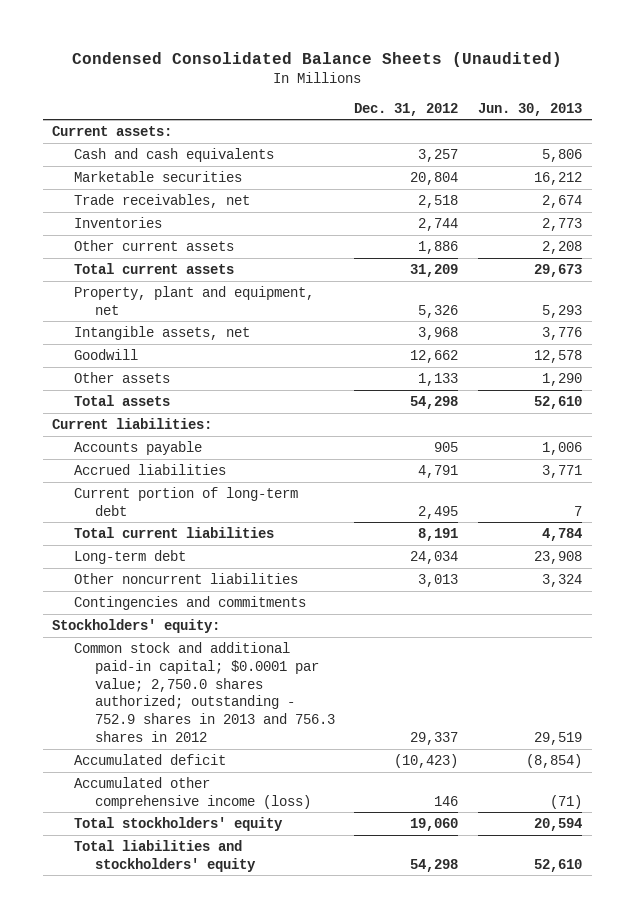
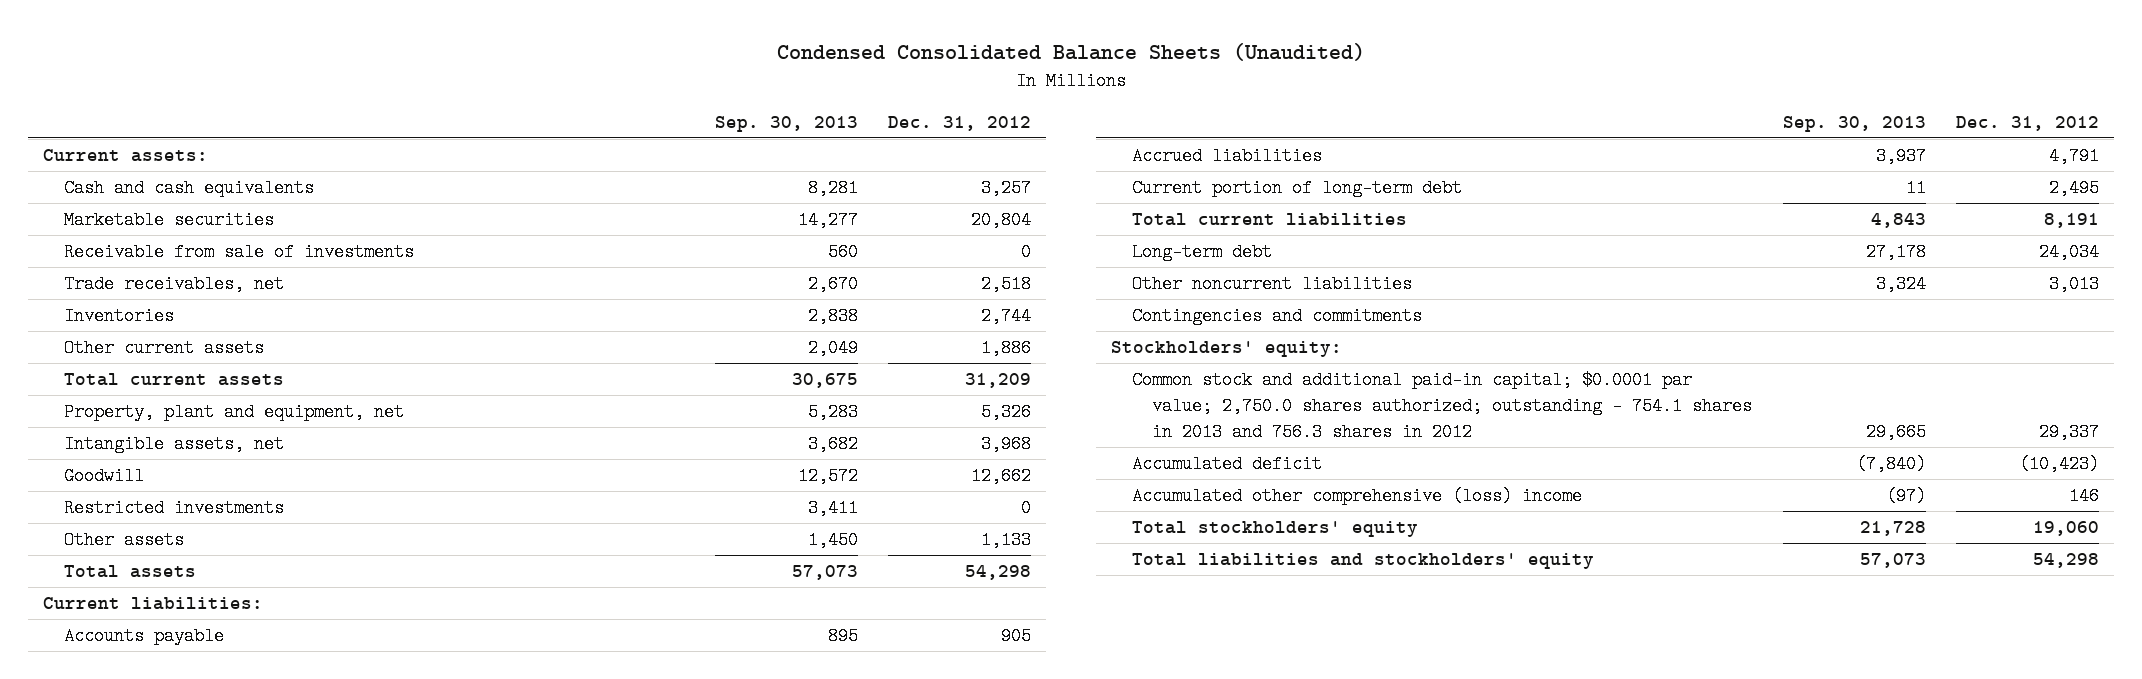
- | Dec. 31, 2012 | Jun. 30, 2013
+ | Sep. 30, 2013 | Dec. 31, 2012
+ Receivable from sale of investments | 560 | 0
+ Restricted investments | 3,411 | 0
- Common stock and additional paid-in capital; $0.0001 par value; 2,750.0 shares authorized; outstanding - 752.9 shares in 2013 and 756.3 shares in 2012 | 29,337 | 29,519
+ Common stock and additional paid-in capital; $0.0001 par value; 2,750.0 shares authorized; outstanding - 754.1 shares in 2013 and 756.3 shares in 2012 | 29,665 | 29,337
- Accumulated other comprehensive income (loss) | 146 | (71)
+ Accumulated other comprehensive (loss) income | (97) | 146

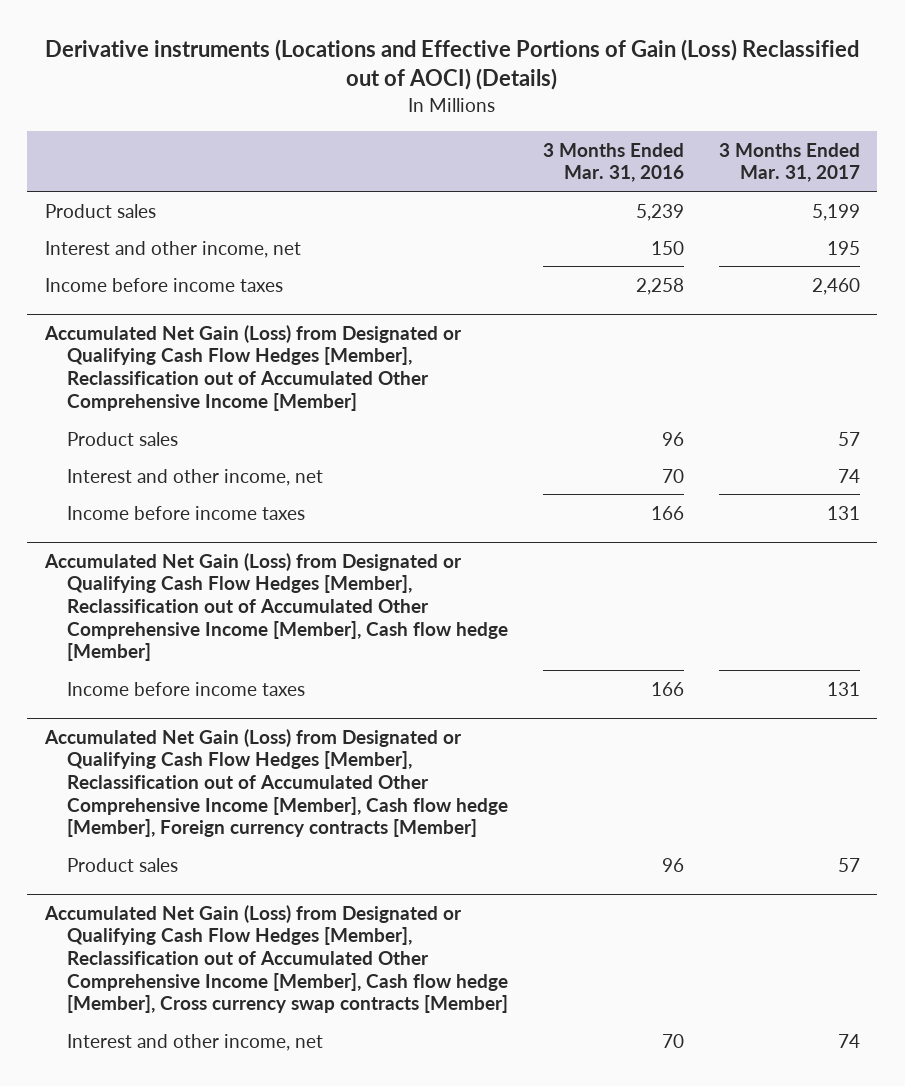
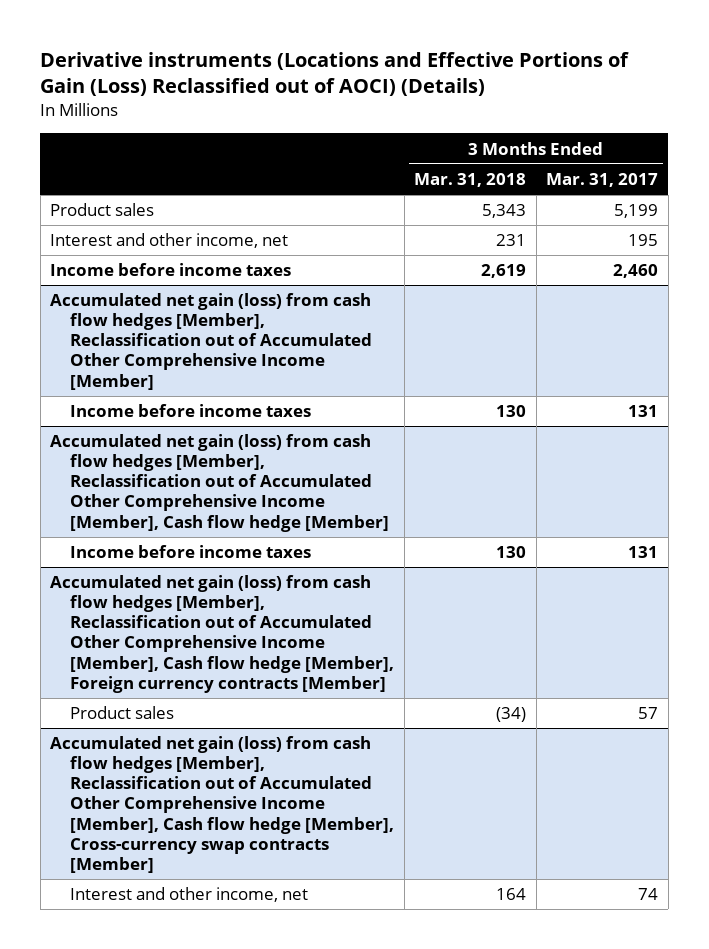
- | 3 Months Ended Mar. 31, 2016 | 3 Months Ended Mar. 31, 2017
+ | 3 Months Ended Mar. 31, 2018 | 3 Months Ended Mar. 31, 2017
- Accumulated Net Gain (Loss) from Designated or Qualifying Cash Flow Hedges [Member], Reclassification out of Accumulated Other Comprehensive Income [Member]
- Product sales | 96 | 57
- Interest and other income, net | 70 | 74
+ Accumulated net gain (loss) from cash flow hedges [Member], Reclassification out of Accumulated Other Comprehensive Income [Member]
- Accumulated Net Gain (Loss) from Designated or Qualifying Cash Flow Hedges [Member], Reclassification out of Accumulated Other Comprehensive Income [Member], Cash flow hedge [Member]
+ Accumulated net gain (loss) from cash flow hedges [Member], Reclassification out of Accumulated Other Comprehensive Income [Member], Cash flow hedge [Member]
- Accumulated Net Gain (Loss) from Designated or Qualifying Cash Flow Hedges [Member], Reclassification out of Accumulated Other Comprehensive Income [Member], Cash flow hedge [Member], Foreign currency contracts [Member]
+ Accumulated net gain (loss) from cash flow hedges [Member], Reclassification out of Accumulated Other Comprehensive Income [Member], Cash flow hedge [Member], Foreign currency contracts [Member]
- Accumulated Net Gain (Loss) from Designated or Qualifying Cash Flow Hedges [Member], Reclassification out of Accumulated Other Comprehensive Income [Member], Cash flow hedge [Member], Cross currency swap contracts [Member]
+ Accumulated net gain (loss) from cash flow hedges [Member], Reclassification out of Accumulated Other Comprehensive Income [Member], Cash flow hedge [Member], Cross-currency swap contracts [Member]

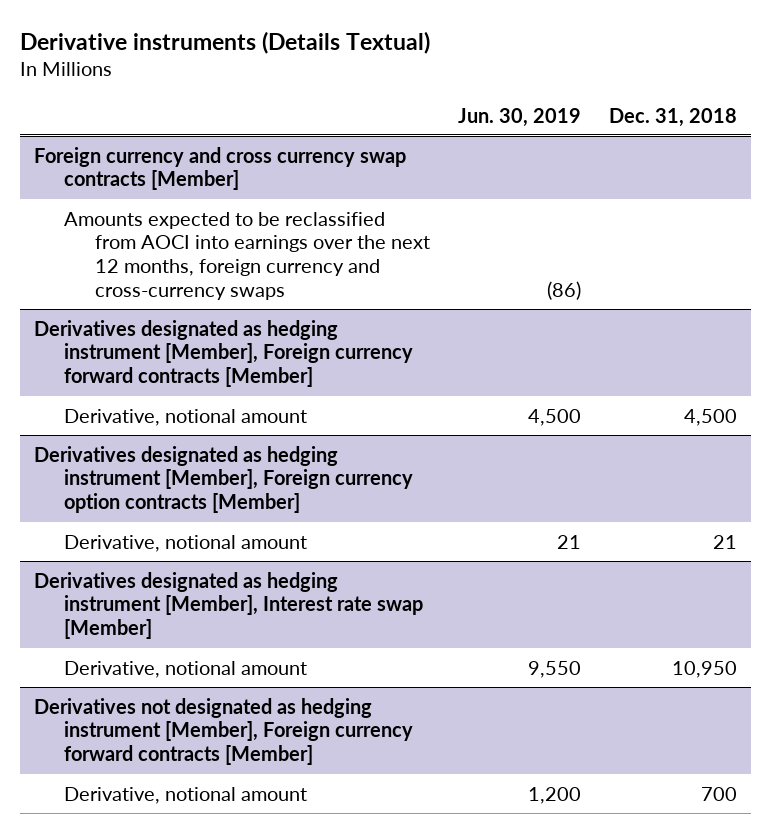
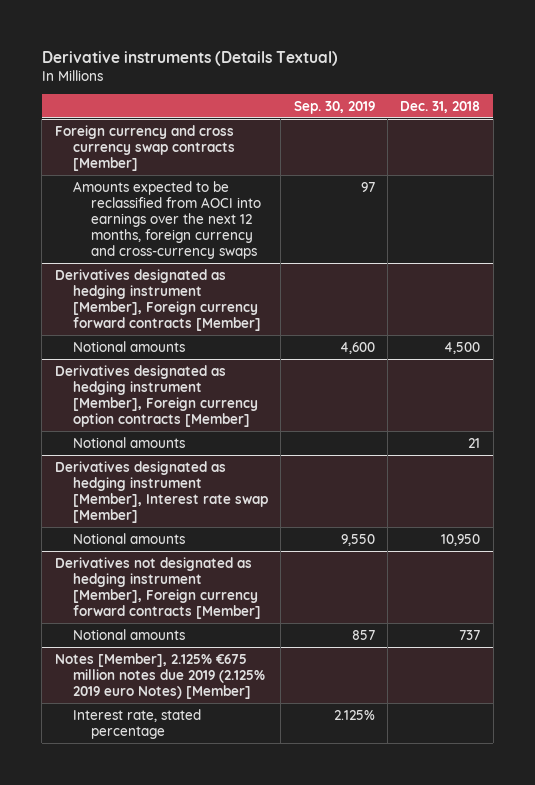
- | Jun. 30, 2019 | Dec. 31, 2018
+ | Sep. 30, 2019 | Dec. 31, 2018
@ Derivatives designated as hedging instrument [Member], Foreign currency forward contracts [Member]
- Derivative, notional amount | 4,500 | 4,500
+ Notional amounts | 4,600 | 4,500
@ Derivatives designated as hedging instrument [Member], Foreign currency option contracts [Member]
- Derivative, notional amount | 21 | 21
+ Notional amounts | | 21
@ Derivatives designated as hedging instrument [Member], Interest rate swap [Member]
- Derivative, notional amount | 9,550 | 10,950
+ Notional amounts | 9,550 | 10,950
@ Derivatives not designated as hedging instrument [Member], Foreign currency forward contracts [Member]
- Derivative, notional amount | 1,200 | 700
+ Notional amounts | 857 | 737
+ Notes [Member], 2.125% €675 million notes due 2019 (2.125% 2019 euro Notes) [Member]
+ Interest rate, stated percentage | 2.125% |

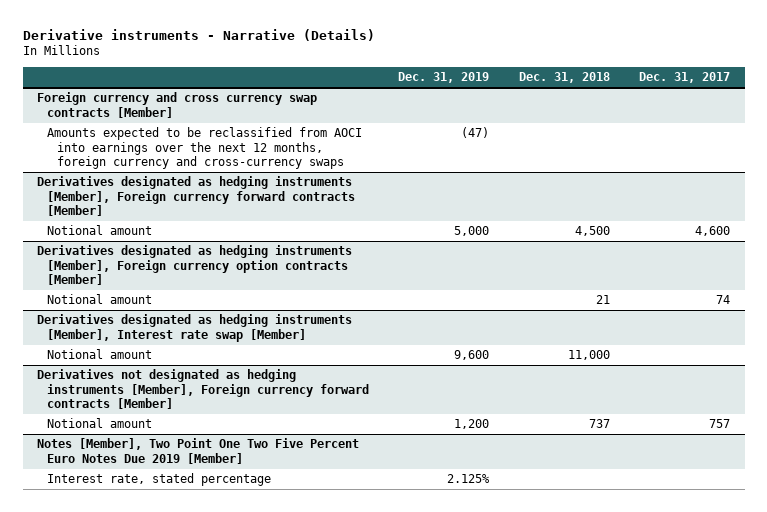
- Derivative instruments (Details Textual)
+ Derivative instruments - Narrative (Details)
- | Sep. 30, 2019 | Dec. 31, 2018
+ | Dec. 31, 2019 | Dec. 31, 2018 | Dec. 31, 2017
- Derivatives designated as hedging instrument [Member], Foreign currency forward contracts [Member]
- Notional amounts | 4,600 | 4,500
- Derivatives designated as hedging instrument [Member], Foreign currency option contracts [Member]
- Notional amounts | | 21
- Derivatives designated as hedging instrument [Member], Interest rate swap [Member]
- Notional amounts | 9,550 | 10,950
- Derivatives not designated as hedging instrument [Member], Foreign currency forward contracts [Member]
- Notional amounts | 857 | 737
- Notes [Member], 2.125% €675 million notes due 2019 (2.125% 2019 euro Notes) [Member]
+ Derivatives designated as hedging instruments [Member], Foreign currency forward contracts [Member]
+ Notional amount | 5,000 | 4,500 | 4,600
+ Derivatives designated as hedging instruments [Member], Foreign currency option contracts [Member]
+ Notional amount | | 21 | 74
+ Derivatives designated as hedging instruments [Member], Interest rate swap [Member]
+ Notional amount | 9,600 | 11,000 |
+ Derivatives not designated as hedging instruments [Member], Foreign currency forward contracts [Member]
+ Notional amount | 1,200 | 737 | 757
+ Notes [Member], Two Point One Two Five Percent Euro Notes Due 2019 [Member]

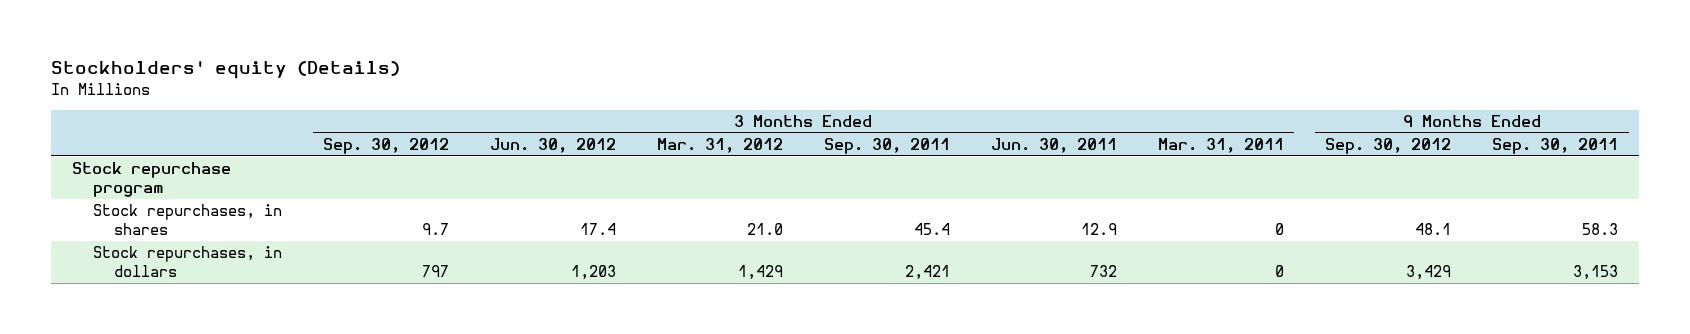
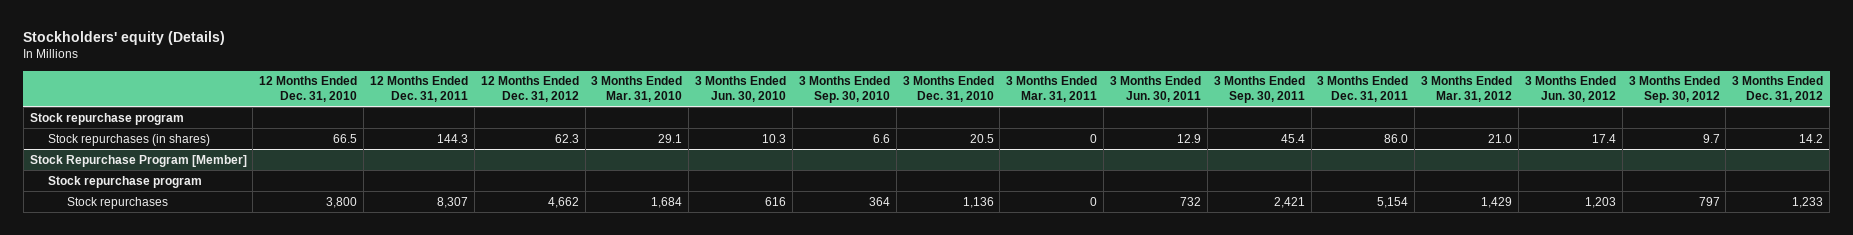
- | 3 Months Ended Sep. 30, 2012 | 3 Months Ended Jun. 30, 2012 | 3 Months Ended Mar. 31, 2012 | 3 Months Ended Sep. 30, 2011 | 3 Months Ended Jun. 30, 2011 | 3 Months Ended Mar. 31, 2011 | 9 Months Ended Sep. 30, 2012 | 9 Months Ended Sep. 30, 2011
+ | 12 Months Ended Dec. 31, 2010 | 12 Months Ended Dec. 31, 2011 | 12 Months Ended Dec. 31, 2012 | 3 Months Ended Mar. 31, 2010 | 3 Months Ended Jun. 30, 2010 | 3 Months Ended Sep. 30, 2010 | 3 Months Ended Dec. 31, 2010 | 3 Months Ended Mar. 31, 2011 | 3 Months Ended Jun. 30, 2011 | 3 Months Ended Sep. 30, 2011 | 3 Months Ended Dec. 31, 2011 | 3 Months Ended Mar. 31, 2012 | 3 Months Ended Jun. 30, 2012 | 3 Months Ended Sep. 30, 2012 | 3 Months Ended Dec. 31, 2012
- Stock repurchases, in shares | 9.7 | 17.4 | 21.0 | 45.4 | 12.9 | 0 | 48.1 | 58.3
- Stock repurchases, in dollars | 797 | 1,203 | 1,429 | 2,421 | 732 | 0 | 3,429 | 3,153
+ Stock repurchases (in shares) | 66.5 | 144.3 | 62.3 | 29.1 | 10.3 | 6.6 | 20.5 | 0 | 12.9 | 45.4 | 86.0 | 21.0 | 17.4 | 9.7 | 14.2
+ Stock Repurchase Program [Member]
+ Stock repurchase program
+ Stock repurchases | 3,800 | 8,307 | 4,662 | 1,684 | 616 | 364 | 1,136 | 0 | 732 | 2,421 | 5,154 | 1,429 | 1,203 | 797 | 1,233

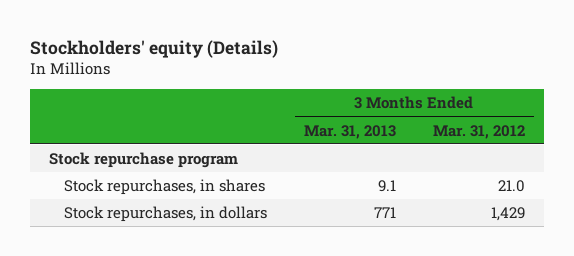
- | 12 Months Ended Dec. 31, 2010 | 12 Months Ended Dec. 31, 2011 | 12 Months Ended Dec. 31, 2012 | 3 Months Ended Mar. 31, 2010 | 3 Months Ended Jun. 30, 2010 | 3 Months Ended Sep. 30, 2010 | 3 Months Ended Dec. 31, 2010 | 3 Months Ended Mar. 31, 2011 | 3 Months Ended Jun. 30, 2011 | 3 Months Ended Sep. 30, 2011 | 3 Months Ended Dec. 31, 2011 | 3 Months Ended Mar. 31, 2012 | 3 Months Ended Jun. 30, 2012 | 3 Months Ended Sep. 30, 2012 | 3 Months Ended Dec. 31, 2012
+ | 3 Months Ended Mar. 31, 2013 | 3 Months Ended Mar. 31, 2012
- Stock repurchases (in shares) | 66.5 | 144.3 | 62.3 | 29.1 | 10.3 | 6.6 | 20.5 | 0 | 12.9 | 45.4 | 86.0 | 21.0 | 17.4 | 9.7 | 14.2
- Stock Repurchase Program [Member]
- Stock repurchase program
- Stock repurchases | 3,800 | 8,307 | 4,662 | 1,684 | 616 | 364 | 1,136 | 0 | 732 | 2,421 | 5,154 | 1,429 | 1,203 | 797 | 1,233
+ Stock repurchases, in shares | 9.1 | 21.0
+ Stock repurchases, in dollars | 771 | 1,429

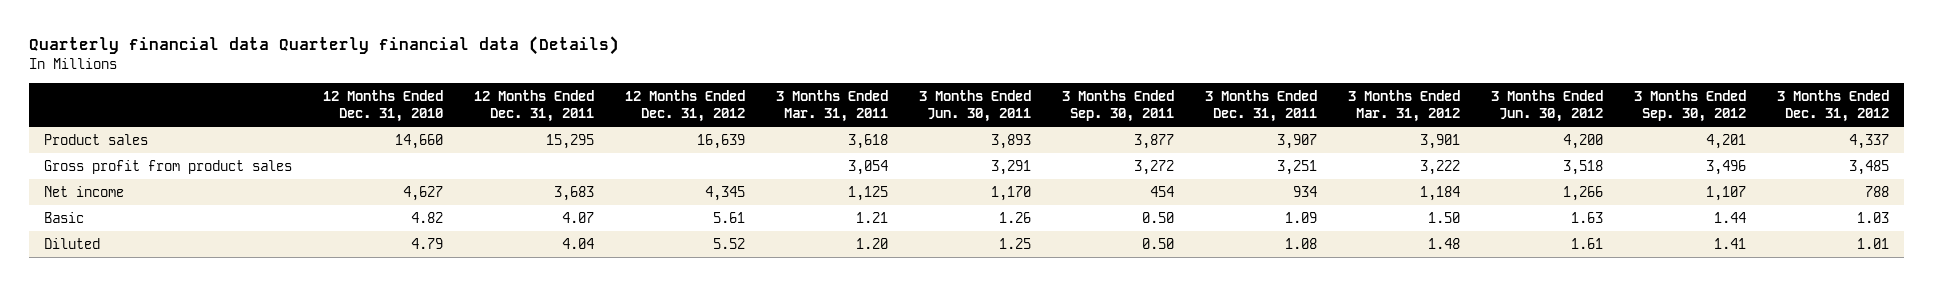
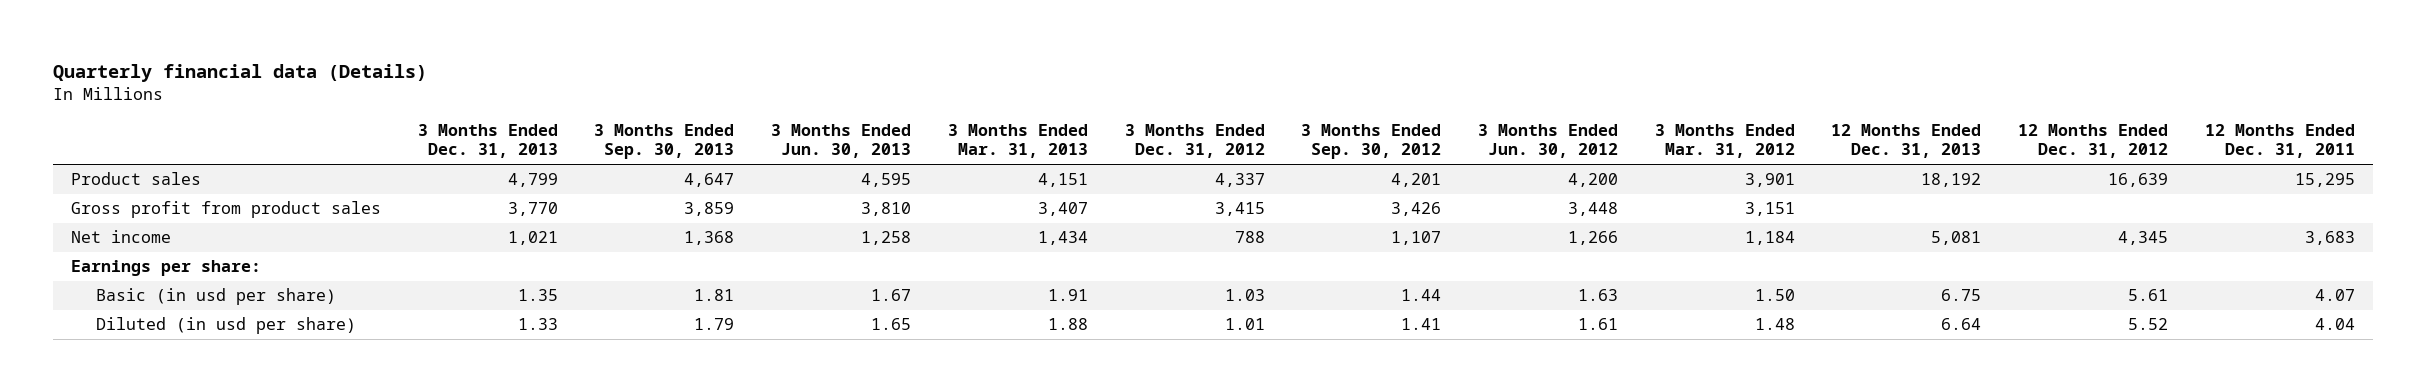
- Quarterly financial data Quarterly financial data (Details)
+ Quarterly financial data (Details)
- | 12 Months Ended Dec. 31, 2010 | 12 Months Ended Dec. 31, 2011 | 12 Months Ended Dec. 31, 2012 | 3 Months Ended Mar. 31, 2011 | 3 Months Ended Jun. 30, 2011 | 3 Months Ended Sep. 30, 2011 | 3 Months Ended Dec. 31, 2011 | 3 Months Ended Mar. 31, 2012 | 3 Months Ended Jun. 30, 2012 | 3 Months Ended Sep. 30, 2012 | 3 Months Ended Dec. 31, 2012
+ | 3 Months Ended Dec. 31, 2013 | 3 Months Ended Sep. 30, 2013 | 3 Months Ended Jun. 30, 2013 | 3 Months Ended Mar. 31, 2013 | 3 Months Ended Dec. 31, 2012 | 3 Months Ended Sep. 30, 2012 | 3 Months Ended Jun. 30, 2012 | 3 Months Ended Mar. 31, 2012 | 12 Months Ended Dec. 31, 2013 | 12 Months Ended Dec. 31, 2012 | 12 Months Ended Dec. 31, 2011
- Gross profit from product sales | | | | 3,054 | 3,291 | 3,272 | 3,251 | 3,222 | 3,518 | 3,496 | 3,485
+ Gross profit from product sales | 3,770 | 3,859 | 3,810 | 3,407 | 3,415 | 3,426 | 3,448 | 3,151 | | |
- Basic | 4.82 | 4.07 | 5.61 | 1.21 | 1.26 | 0.50 | 1.09 | 1.50 | 1.63 | 1.44 | 1.03
- Diluted | 4.79 | 4.04 | 5.52 | 1.20 | 1.25 | 0.50 | 1.08 | 1.48 | 1.61 | 1.41 | 1.01
+ Earnings per share:
+ Basic (in usd per share) | 1.35 | 1.81 | 1.67 | 1.91 | 1.03 | 1.44 | 1.63 | 1.50 | 6.75 | 5.61 | 4.07
+ Diluted (in usd per share) | 1.33 | 1.79 | 1.65 | 1.88 | 1.01 | 1.41 | 1.61 | 1.48 | 6.64 | 5.52 | 4.04

